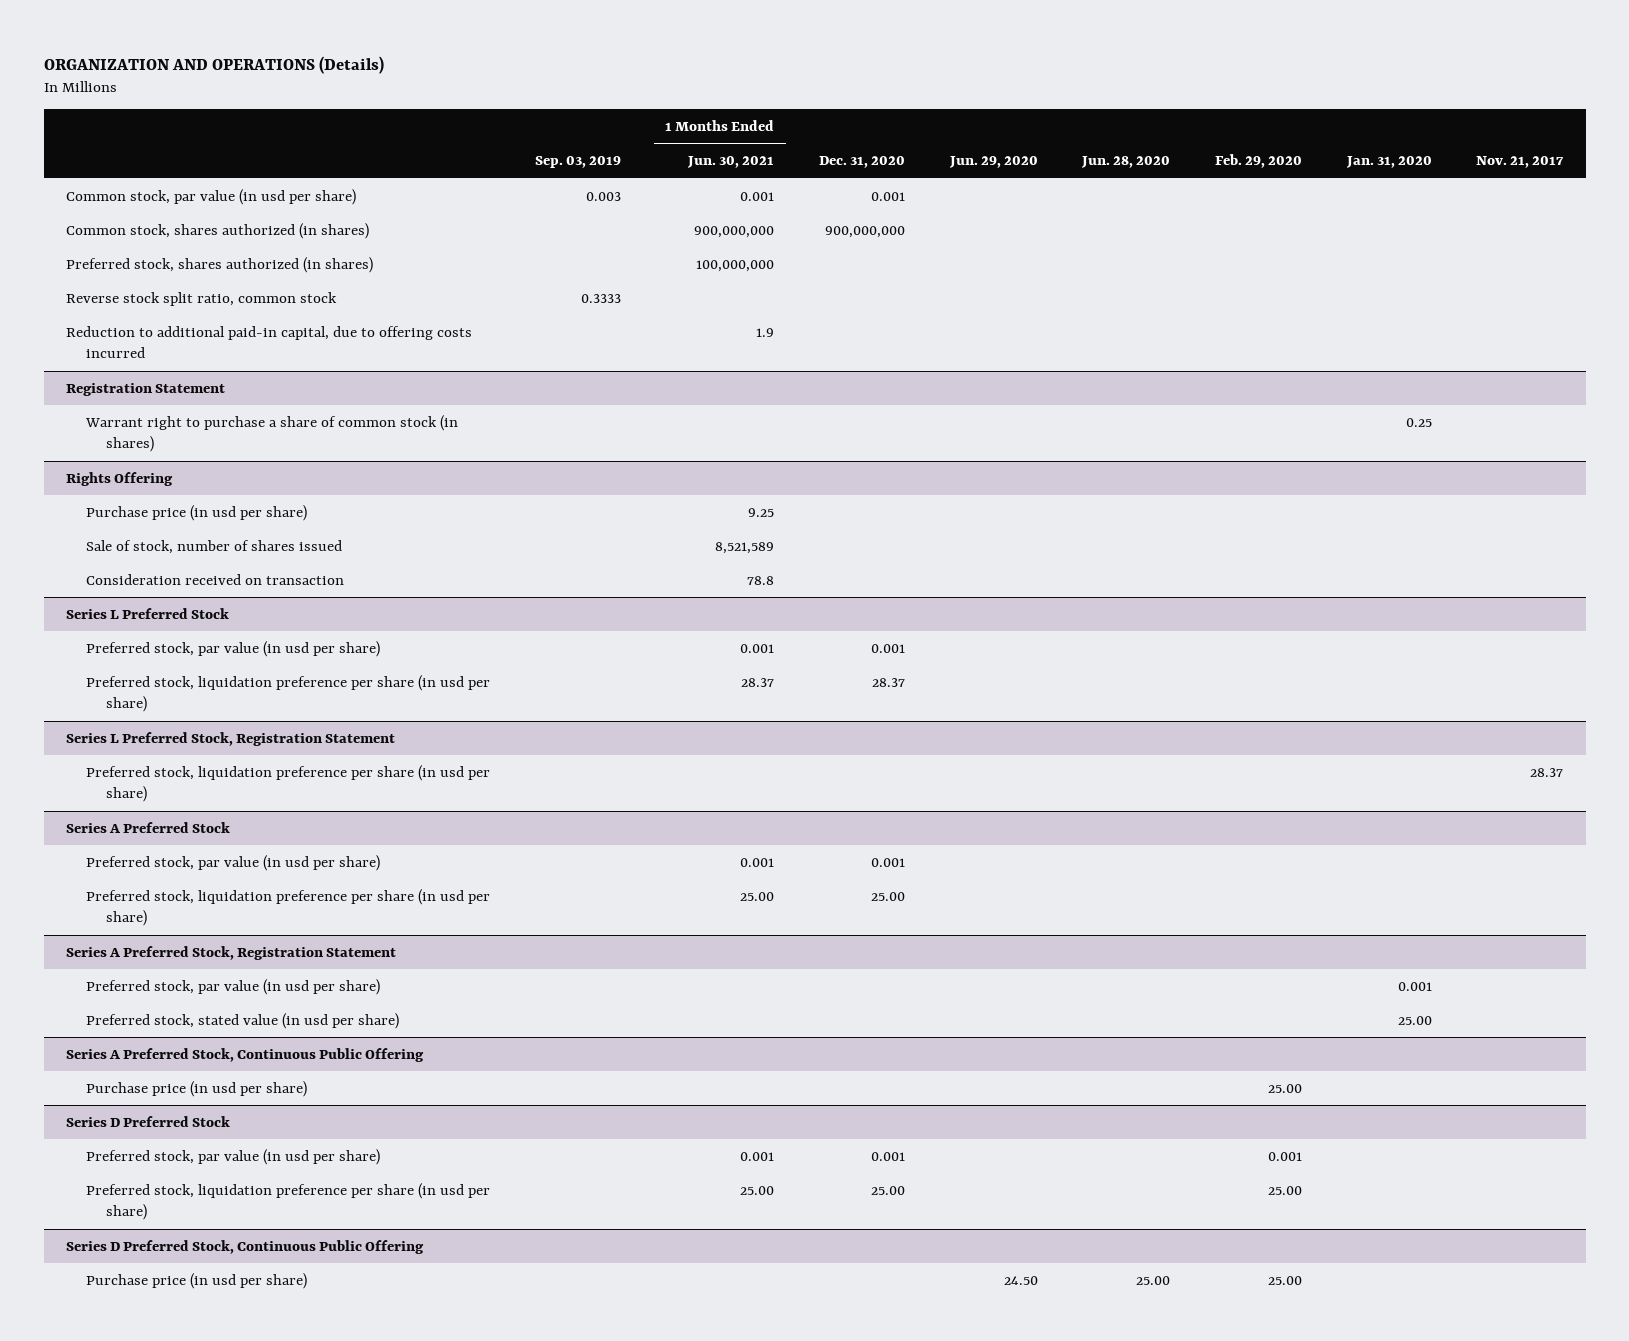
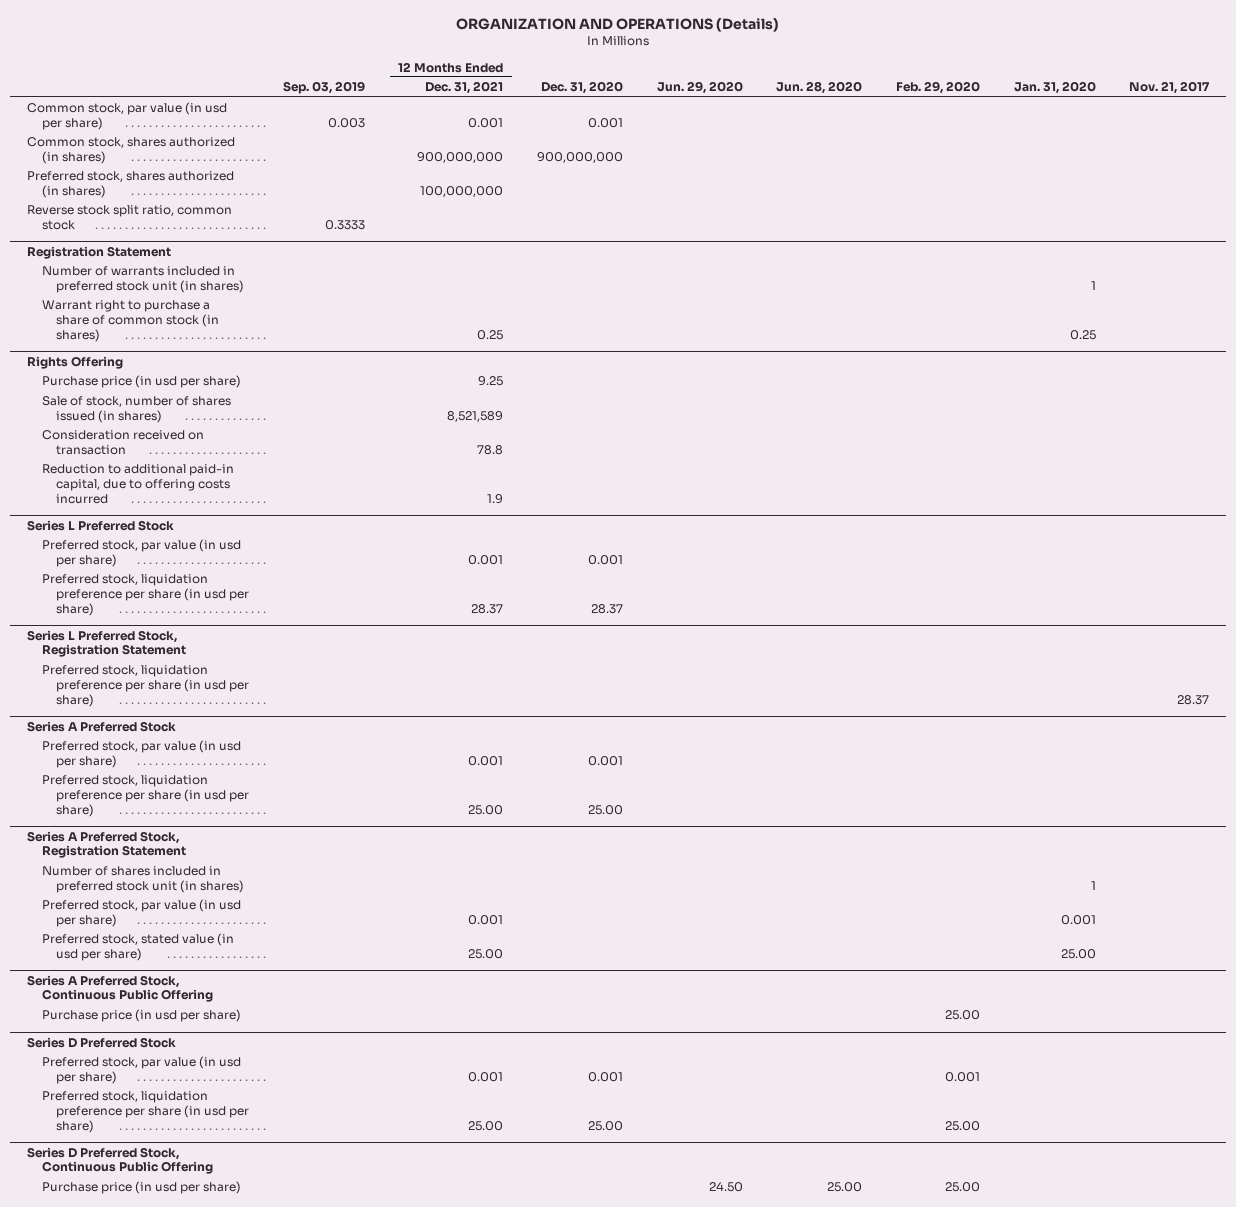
- | Sep. 03, 2019 | 1 Months Ended Jun. 30, 2021 | Dec. 31, 2020 | Jun. 29, 2020 | Jun. 28, 2020 | Feb. 29, 2020 | Jan. 31, 2020 | Nov. 21, 2017
+ | Sep. 03, 2019 | 12 Months Ended Dec. 31, 2021 | Dec. 31, 2020 | Jun. 29, 2020 | Jun. 28, 2020 | Feb. 29, 2020 | Jan. 31, 2020 | Nov. 21, 2017
- Reduction to additional paid-in capital, due to offering costs incurred | | 1.9 | | | | | |
@ Registration Statement
+ Number of warrants included in preferred stock unit (in shares) | | | | | | | 1 |
@ Rights Offering
- Sale of stock, number of shares issued | | 8,521,589 | | | | | |
+ Sale of stock, number of shares issued (in shares) | | 8,521,589 | | | | | |
+ Reduction to additional paid-in capital, due to offering costs incurred | | 1.9 | | | | | |
@ Series A Preferred Stock, Registration Statement
+ Number of shares included in preferred stock unit (in shares) | | | | | | | 1 |

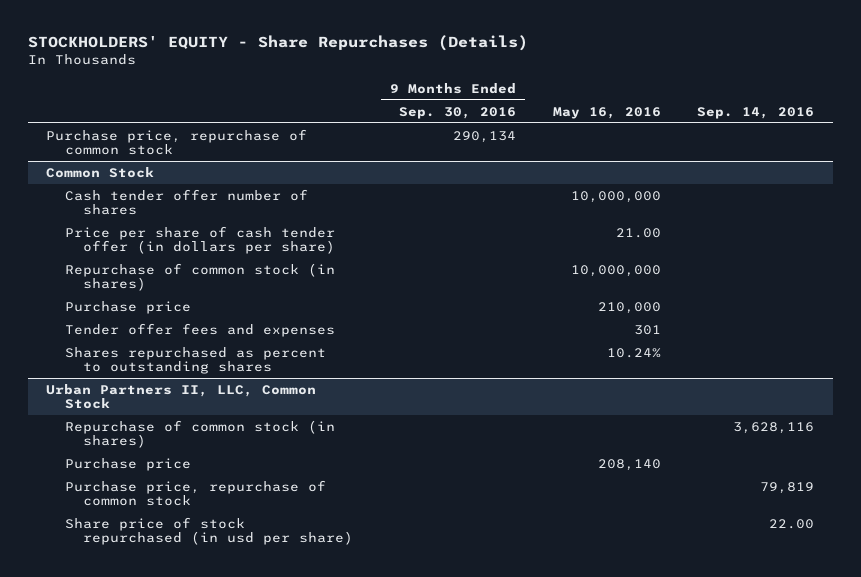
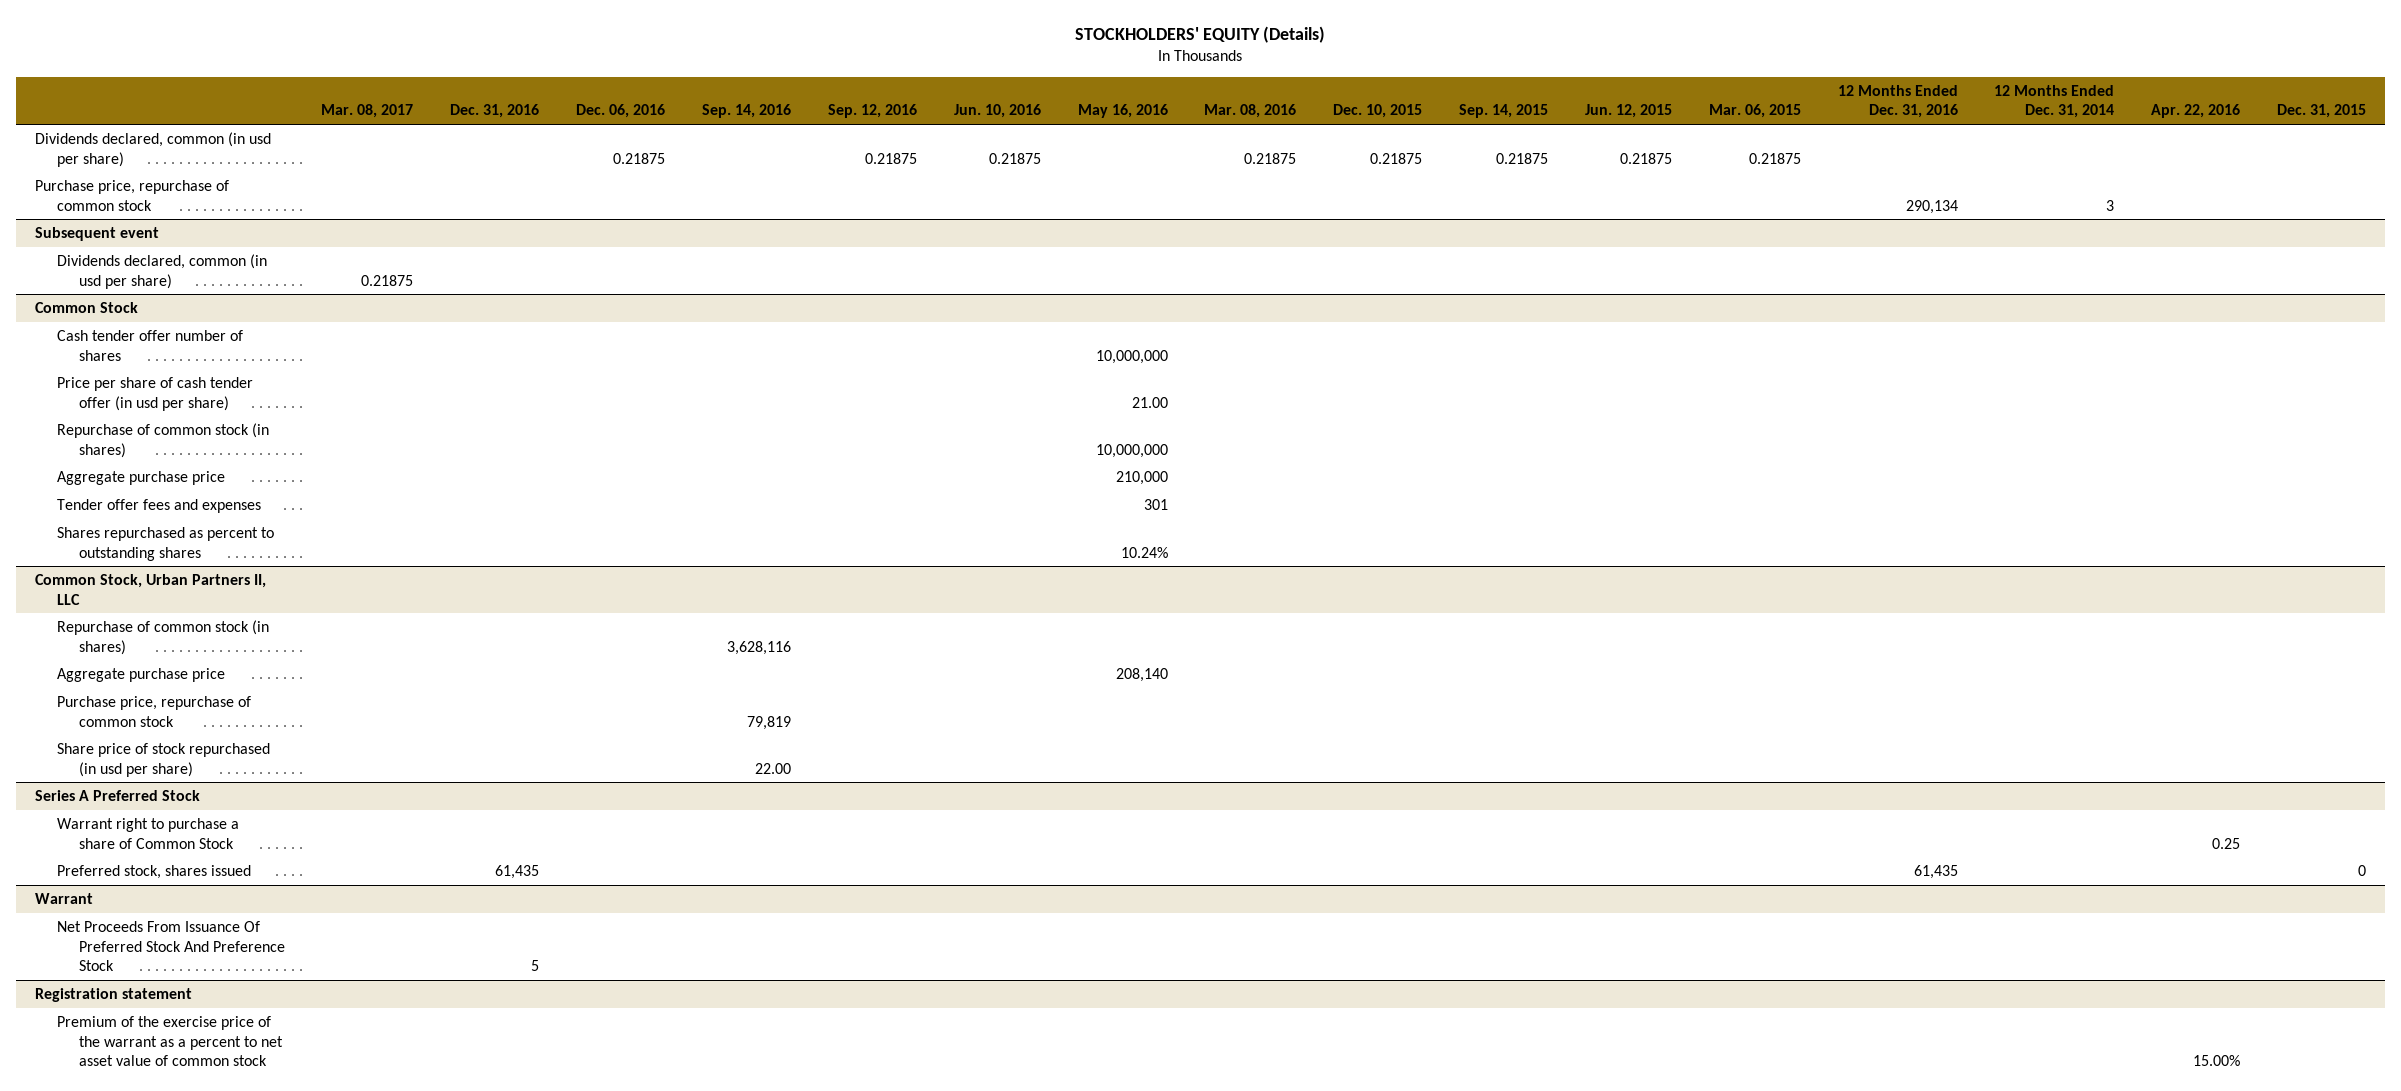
- STOCKHOLDERS' EQUITY - Share Repurchases (Details)
+ STOCKHOLDERS' EQUITY (Details)
- | 9 Months Ended Sep. 30, 2016 | May 16, 2016 | Sep. 14, 2016
+ | Mar. 08, 2017 | Dec. 31, 2016 | Dec. 06, 2016 | Sep. 14, 2016 | Sep. 12, 2016 | Jun. 10, 2016 | May 16, 2016 | Mar. 08, 2016 | Dec. 10, 2015 | Sep. 14, 2015 | Jun. 12, 2015 | Mar. 06, 2015 | 12 Months Ended Dec. 31, 2016 | 12 Months Ended Dec. 31, 2014 | Apr. 22, 2016 | Dec. 31, 2015
+ Dividends declared, common (in usd per share) | | | 0.21875 | | 0.21875 | 0.21875 | | 0.21875 | 0.21875 | 0.21875 | 0.21875 | 0.21875 | | | |
+ Subsequent event
+ Dividends declared, common (in usd per share) | 0.21875 | | | | | | | | | | | | | | |
@ Common Stock
- Price per share of cash tender offer (in dollars per share) | | 21.00 |
+ Price per share of cash tender offer (in usd per share) | | | | | | | 21.00 | | | | | | | | |
- Purchase price | | 210,000 |
+ Aggregate purchase price | | | | | | | 210,000 | | | | | | | | |
- Urban Partners II, LLC, Common Stock
+ Common Stock, Urban Partners II, LLC
- Purchase price | | 208,140 |
+ Aggregate purchase price | | | | | | | 208,140 | | | | | | | | |
+ Series A Preferred Stock
+ Warrant right to purchase a share of Common Stock | | | | | | | | | | | | | | | 0.25 |
+ Preferred stock, shares issued | | 61,435 | | | | | | | | | | | 61,435 | | | 0
+ Warrant
+ Net Proceeds From Issuance Of Preferred Stock And Preference Stock | | 5 | | | | | | | | | | | | | |
+ Registration statement
+ Premium of the exercise price of the warrant as a percent to net asset value of common stock | | | | | | | | | | | | | | | 15.00% |

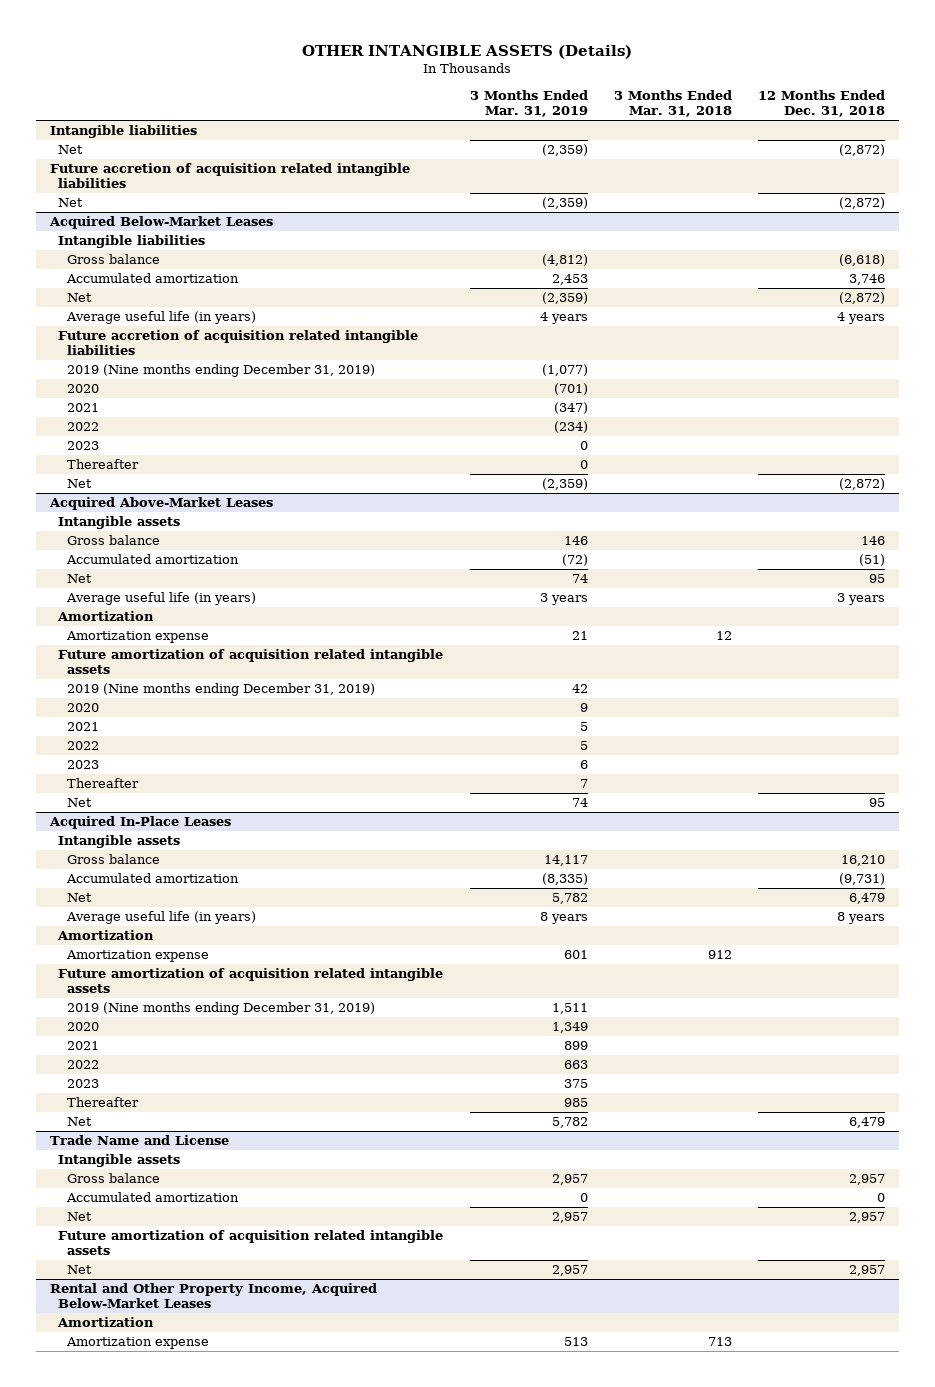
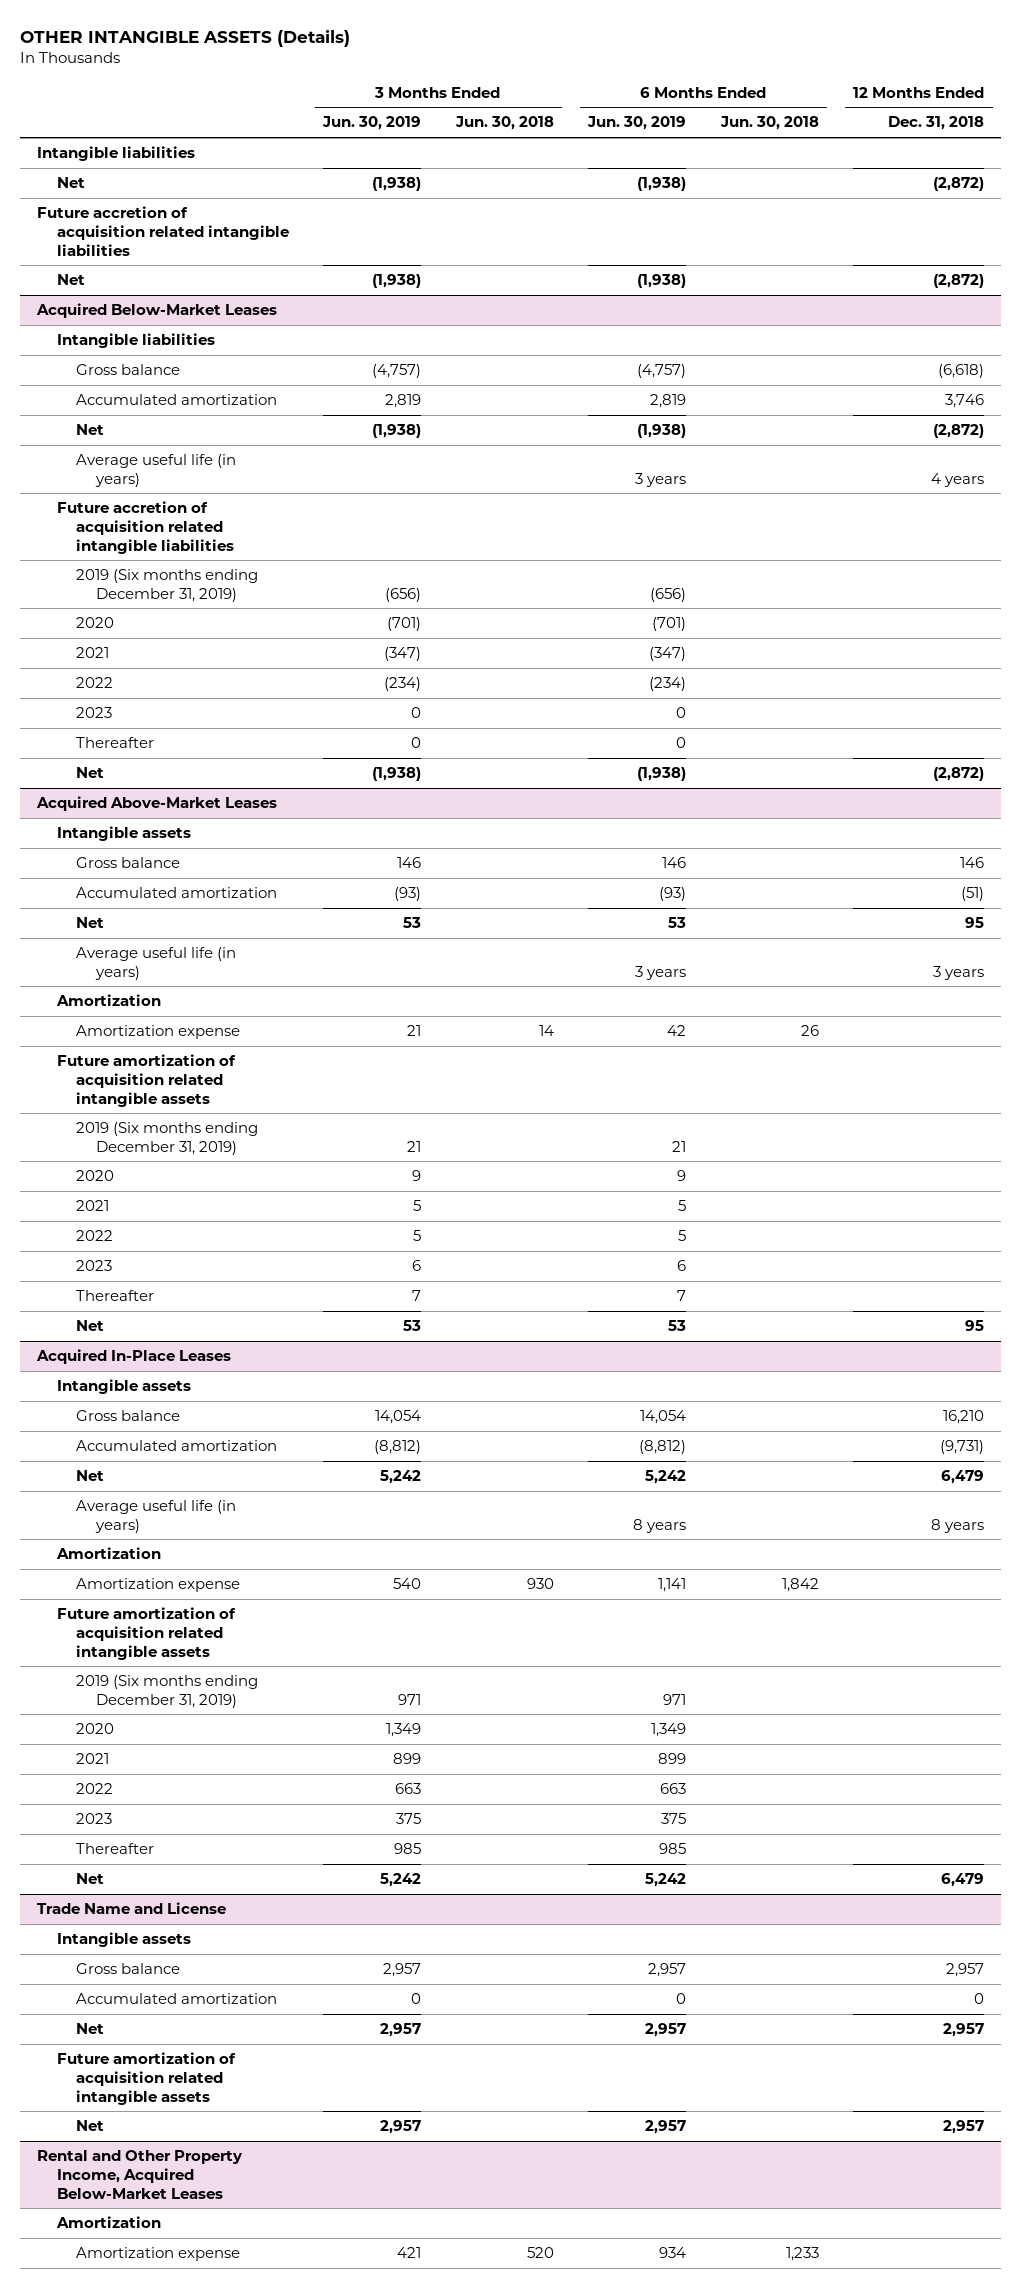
- | 3 Months Ended Mar. 31, 2019 | 3 Months Ended Mar. 31, 2018 | 12 Months Ended Dec. 31, 2018
+ | 3 Months Ended Jun. 30, 2019 | 3 Months Ended Jun. 30, 2018 | 6 Months Ended Jun. 30, 2019 | 6 Months Ended Jun. 30, 2018 | 12 Months Ended Dec. 31, 2018
@ Acquired Below-Market Leases
- 2019 (Nine months ending December 31, 2019) | (1,077) | |
+ 2019 (Six months ending December 31, 2019) | (656) | | (656) | |
@ Acquired Above-Market Leases
- 2019 (Nine months ending December 31, 2019) | 42 | |
+ 2019 (Six months ending December 31, 2019) | 21 | | 21 | |
@ Acquired In-Place Leases
- 2019 (Nine months ending December 31, 2019) | 1,511 | |
+ 2019 (Six months ending December 31, 2019) | 971 | | 971 | |

